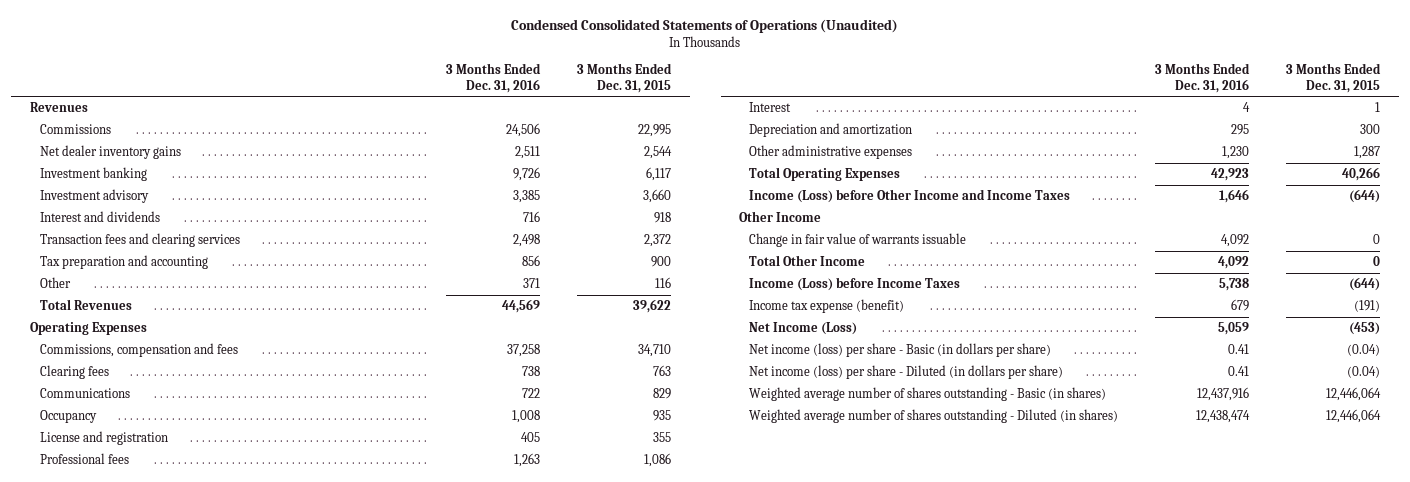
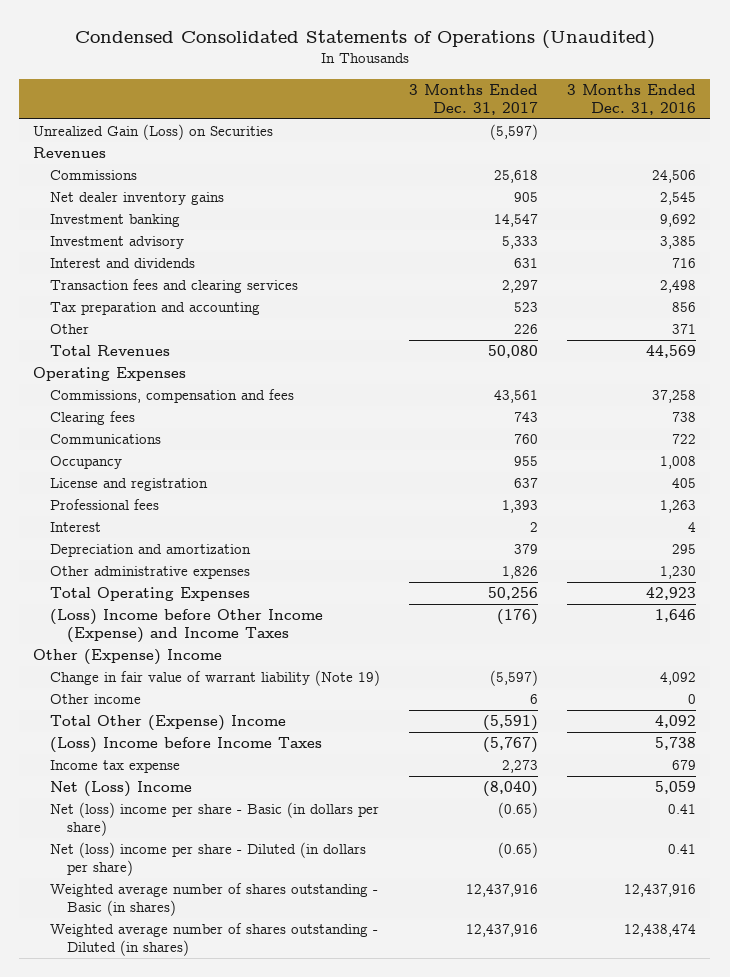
- | 3 Months Ended Dec. 31, 2016 | 3 Months Ended Dec. 31, 2015
+ | 3 Months Ended Dec. 31, 2017 | 3 Months Ended Dec. 31, 2016
+ Unrealized Gain (Loss) on Securities | (5,597) |
- Net dealer inventory gains | 2,511 | 2,544
- Investment banking | 9,726 | 6,117
+ Net dealer inventory gains | 905 | 2,545
+ Investment banking | 14,547 | 9,692
- Income (Loss) before Other Income and Income Taxes | 1,646 | (644)
- Other Income
- Change in fair value of warrants issuable | 4,092 | 0
- Total Other Income | 4,092 | 0
- Income (Loss) before Income Taxes | 5,738 | (644)
- Income tax expense (benefit) | 679 | (191)
- Net Income (Loss) | 5,059 | (453)
- Net income (loss) per share - Basic (in dollars per share) | 0.41 | (0.04)
- Net income (loss) per share - Diluted (in dollars per share) | 0.41 | (0.04)
+ (Loss) Income before Other Income (Expense) and Income Taxes | (176) | 1,646
+ Other (Expense) Income
+ Change in fair value of warrant liability (Note 19) | (5,597) | 4,092
+ Other income | 6 | 0
+ Total Other (Expense) Income | (5,591) | 4,092
+ (Loss) Income before Income Taxes | (5,767) | 5,738
+ Income tax expense | 2,273 | 679
+ Net (Loss) Income | (8,040) | 5,059
+ Net (loss) income per share - Basic (in dollars per share) | (0.65) | 0.41
+ Net (loss) income per share - Diluted (in dollars per share) | (0.65) | 0.41

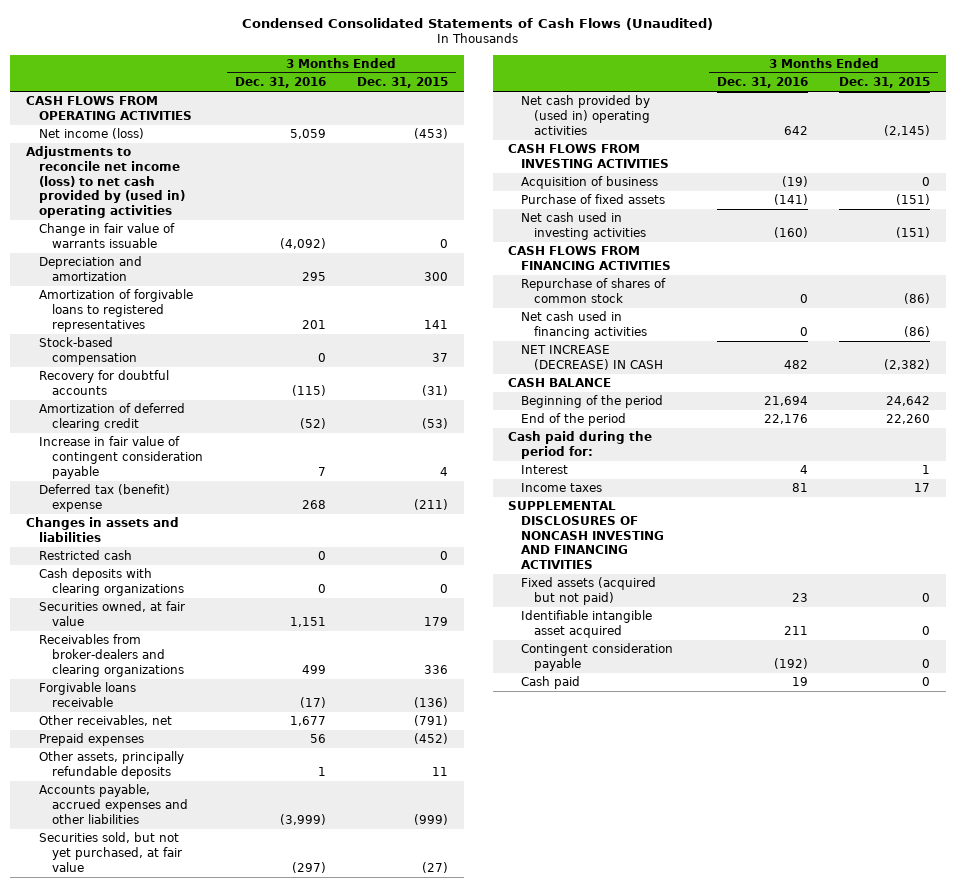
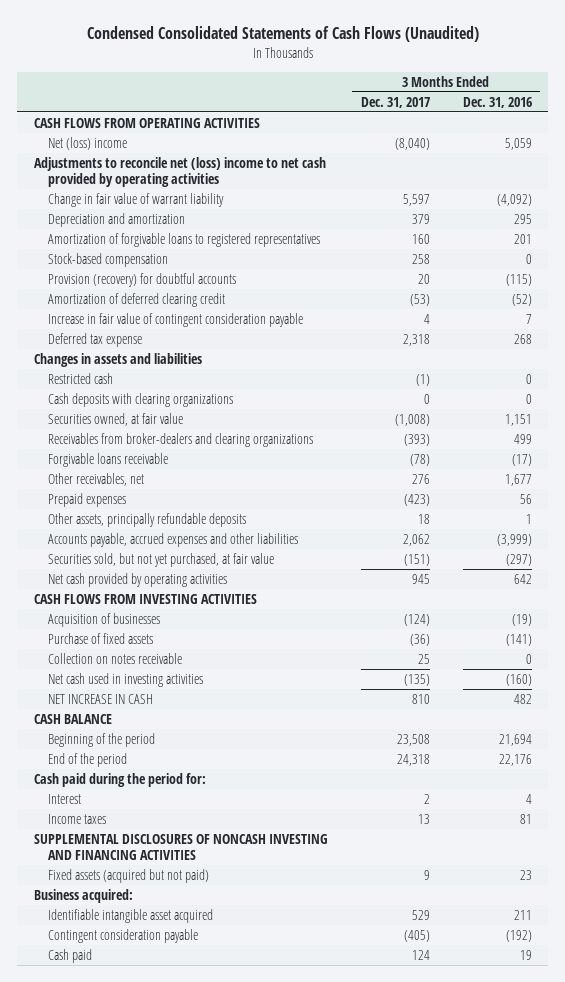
- | 3 Months Ended Dec. 31, 2016 | 3 Months Ended Dec. 31, 2015
+ | 3 Months Ended Dec. 31, 2017 | 3 Months Ended Dec. 31, 2016
- Net income (loss) | 5,059 | (453)
- Adjustments to reconcile net income (loss) to net cash provided by (used in) operating activities
- Change in fair value of warrants issuable | (4,092) | 0
+ Net (loss) income | (8,040) | 5,059
+ Adjustments to reconcile net (loss) income to net cash provided by operating activities
+ Change in fair value of warrant liability | 5,597 | (4,092)
- Recovery for doubtful accounts | (115) | (31)
+ Provision (recovery) for doubtful accounts | 20 | (115)
- Deferred tax (benefit) expense | 268 | (211)
+ Deferred tax expense | 2,318 | 268
- Net cash provided by (used in) operating activities | 642 | (2,145)
+ Net cash provided by operating activities | 945 | 642
- Acquisition of business | (19) | 0
+ Acquisition of businesses | (124) | (19)
+ Collection on notes receivable | 25 | 0
- CASH FLOWS FROM FINANCING ACTIVITIES
- Repurchase of shares of common stock | 0 | (86)
- Net cash used in financing activities | 0 | (86)
- NET INCREASE (DECREASE) IN CASH | 482 | (2,382)
+ NET INCREASE IN CASH | 810 | 482
+ Business acquired:

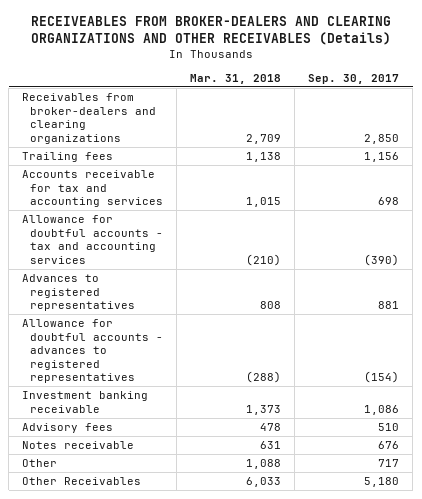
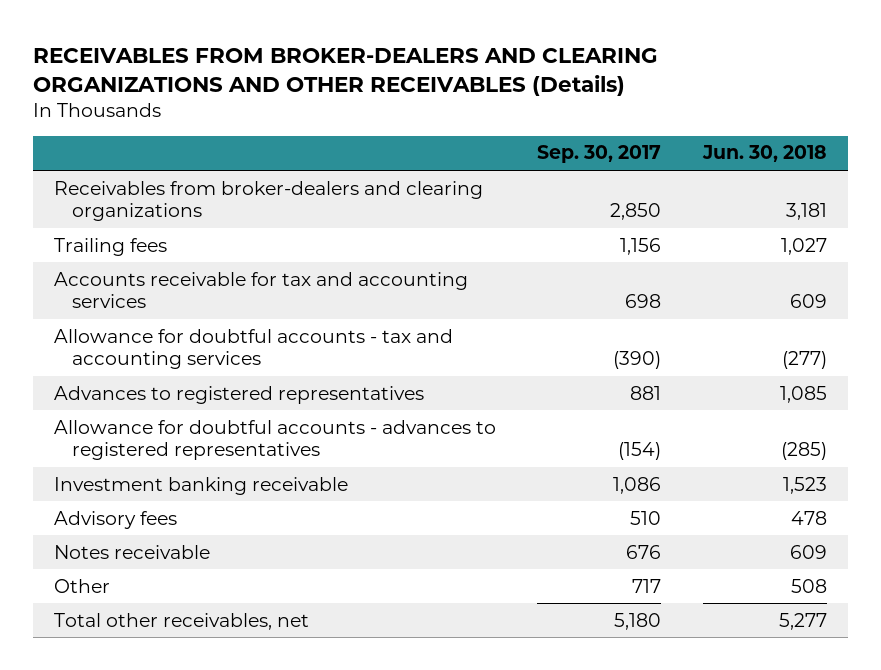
- RECEIVEABLES FROM BROKER-DEALERS AND CLEARING ORGANIZATIONS AND OTHER RECEIVABLES (Details)
+ RECEIVABLES FROM BROKER-DEALERS AND CLEARING ORGANIZATIONS AND OTHER RECEIVABLES (Details)
- | Mar. 31, 2018 | Sep. 30, 2017
+ | Sep. 30, 2017 | Jun. 30, 2018
- Other Receivables | 6,033 | 5,180
+ Total other receivables, net | 5,180 | 5,277

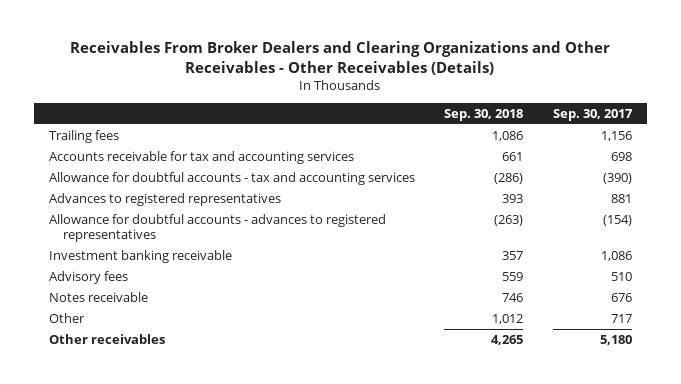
- RECEIVABLES FROM BROKER-DEALERS AND CLEARING ORGANIZATIONS AND OTHER RECEIVABLES (Details)
+ Receivables From Broker Dealers and Clearing Organizations and Other Receivables - Other Receivables (Details)
- | Sep. 30, 2017 | Jun. 30, 2018
+ | Sep. 30, 2018 | Sep. 30, 2017
- Receivables from broker-dealers and clearing organizations | 2,850 | 3,181
- Total other receivables, net | 5,180 | 5,277
+ Other receivables | 4,265 | 5,180

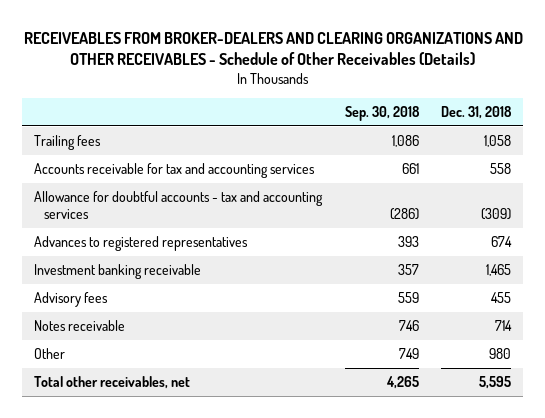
- Receivables From Broker Dealers and Clearing Organizations and Other Receivables - Other Receivables (Details)
+ RECEIVEABLES FROM BROKER-DEALERS AND CLEARING ORGANIZATIONS AND OTHER RECEIVABLES - Schedule of Other Receivables (Details)
- | Sep. 30, 2018 | Sep. 30, 2017
+ | Sep. 30, 2018 | Dec. 31, 2018
- Allowance for doubtful accounts - advances to registered representatives | (263) | (154)
- Other | 1,012 | 717
- Other receivables | 4,265 | 5,180
+ Other | 749 | 980
+ Total other receivables, net | 4,265 | 5,595

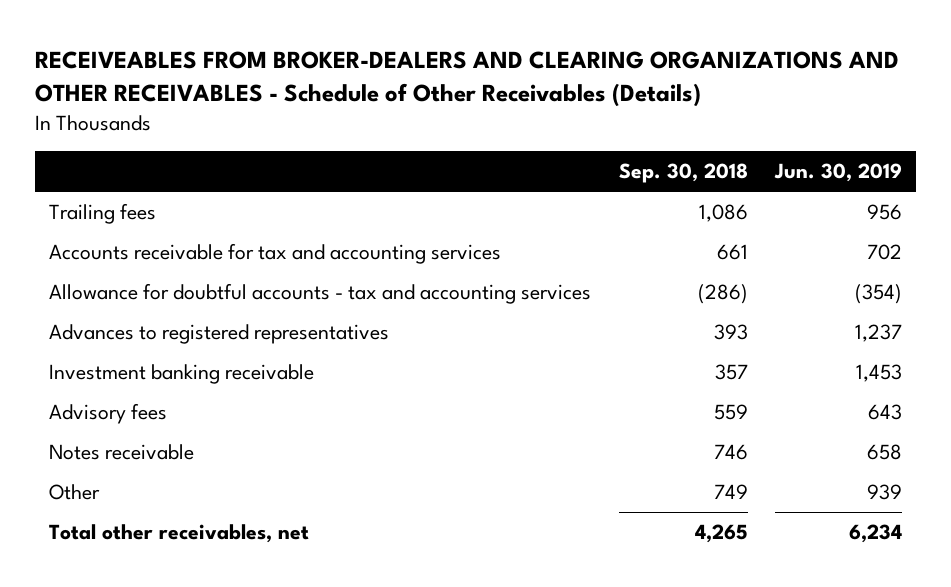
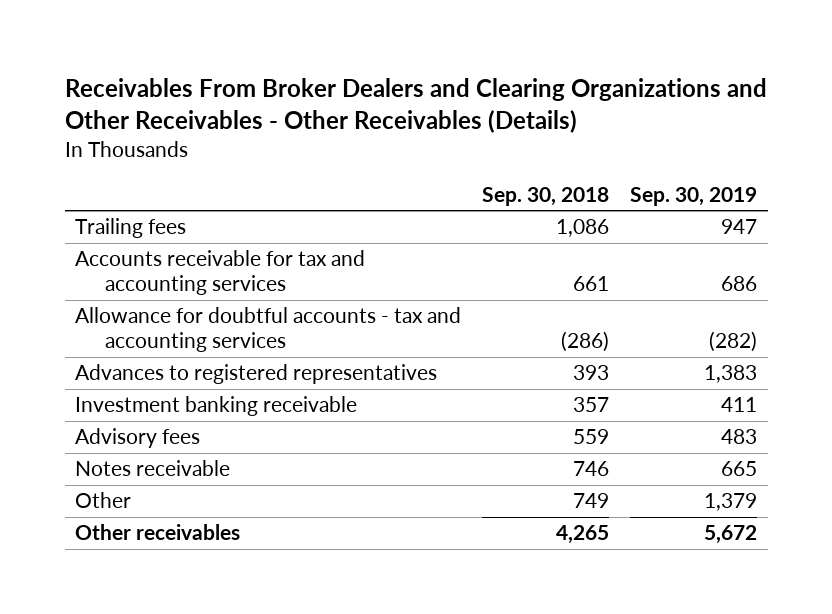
- RECEIVEABLES FROM BROKER-DEALERS AND CLEARING ORGANIZATIONS AND OTHER RECEIVABLES - Schedule of Other Receivables (Details)
+ Receivables From Broker Dealers and Clearing Organizations and Other Receivables - Other Receivables (Details)
- | Sep. 30, 2018 | Jun. 30, 2019
+ | Sep. 30, 2018 | Sep. 30, 2019
- Total other receivables, net | 4,265 | 6,234
+ Other receivables | 4,265 | 5,672

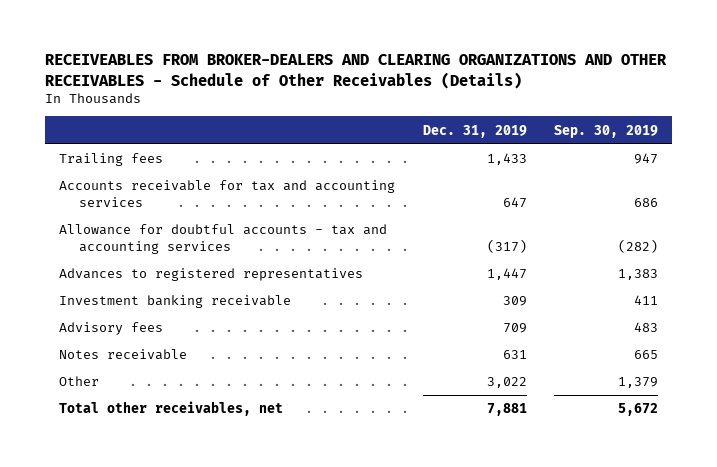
- Receivables From Broker Dealers and Clearing Organizations and Other Receivables - Other Receivables (Details)
+ RECEIVEABLES FROM BROKER-DEALERS AND CLEARING ORGANIZATIONS AND OTHER RECEIVABLES - Schedule of Other Receivables (Details)
- | Sep. 30, 2018 | Sep. 30, 2019
+ | Dec. 31, 2019 | Sep. 30, 2019
- Other receivables | 4,265 | 5,672
+ Total other receivables, net | 7,881 | 5,672

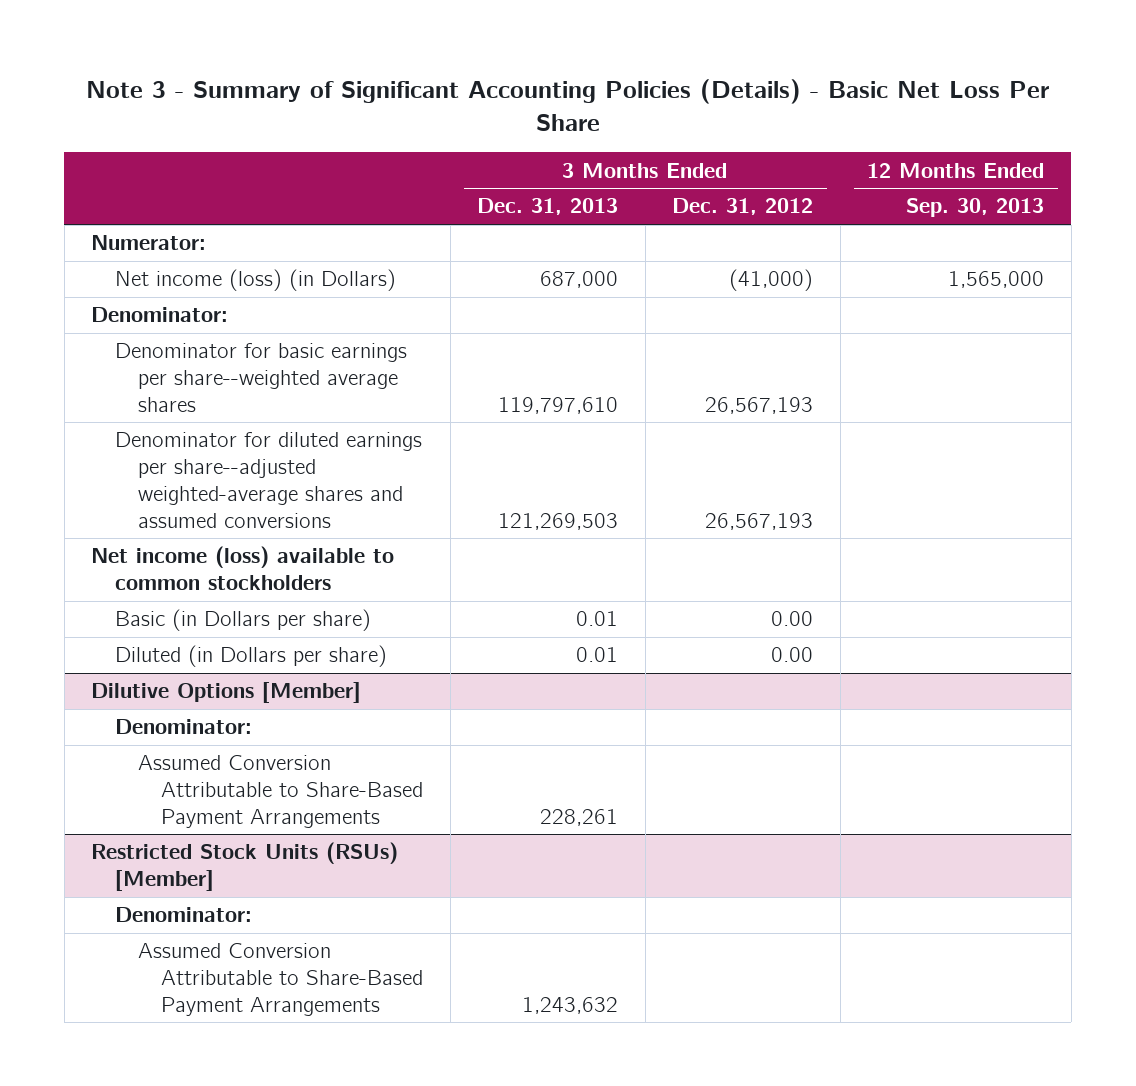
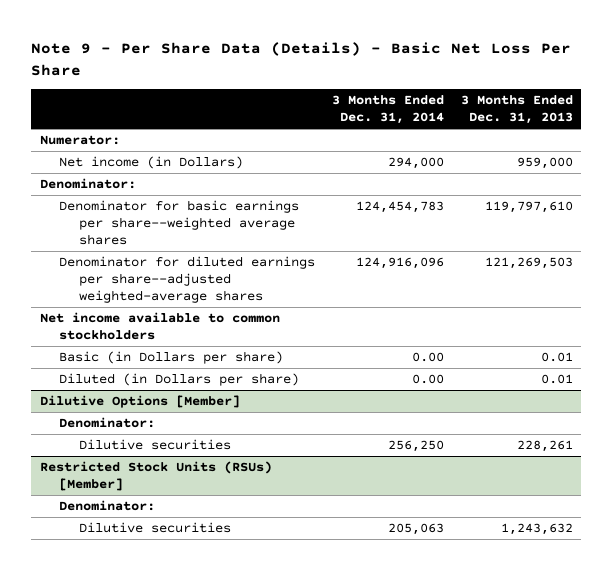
- Note 3 - Summary of Significant Accounting Policies (Details) - Basic Net Loss Per Share
+ Note 9 - Per Share Data (Details) - Basic Net Loss Per Share
- | 3 Months Ended Dec. 31, 2013 | 3 Months Ended Dec. 31, 2012 | 12 Months Ended Sep. 30, 2013
+ | 3 Months Ended Dec. 31, 2014 | 3 Months Ended Dec. 31, 2013
- Net income (loss) (in Dollars) | 687,000 | (41,000) | 1,565,000
+ Net income (in Dollars) | 294,000 | 959,000
- Denominator for diluted earnings per share--adjusted weighted-average shares and assumed conversions | 121,269,503 | 26,567,193 |
- Net income (loss) available to common stockholders
+ Denominator for diluted earnings per share--adjusted weighted-average shares | 124,916,096 | 121,269,503
+ Net income available to common stockholders
@ Dilutive Options [Member]
- Assumed Conversion Attributable to Share-Based Payment Arrangements | 228,261 | |
+ Dilutive securities | 256,250 | 228,261
@ Restricted Stock Units (RSUs) [Member]
- Assumed Conversion Attributable to Share-Based Payment Arrangements | 1,243,632 | |
+ Dilutive securities | 205,063 | 1,243,632

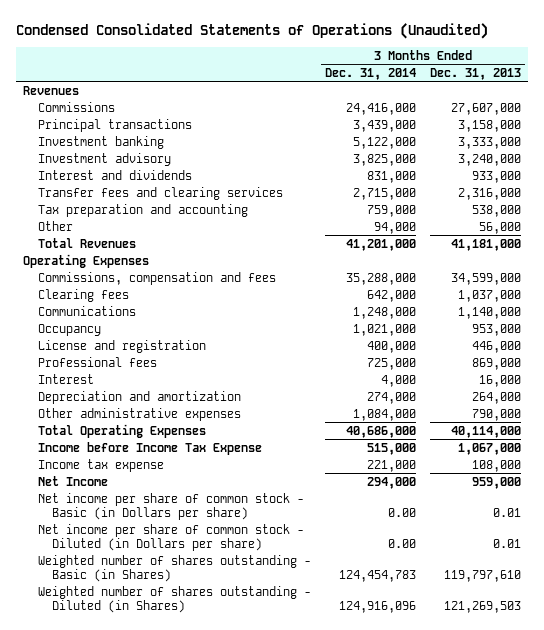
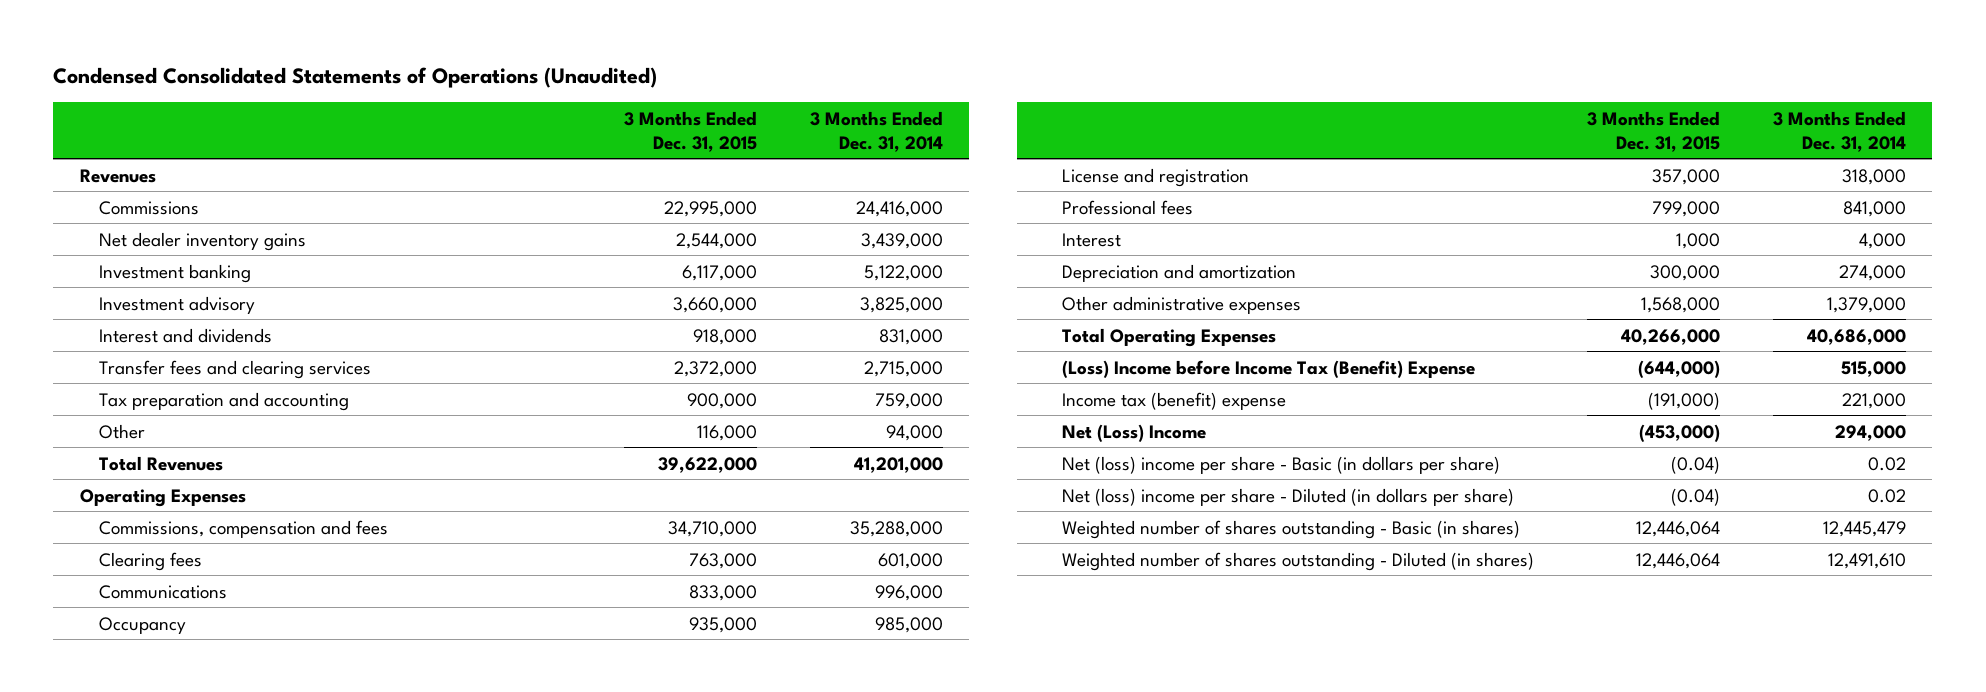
- | 3 Months Ended Dec. 31, 2014 | 3 Months Ended Dec. 31, 2013
+ | 3 Months Ended Dec. 31, 2015 | 3 Months Ended Dec. 31, 2014
- Principal transactions | 3,439,000 | 3,158,000
+ Net dealer inventory gains | 2,544,000 | 3,439,000
- Clearing fees | 642,000 | 1,037,000
- Communications | 1,248,000 | 1,140,000
- Occupancy | 1,021,000 | 953,000
- License and registration | 400,000 | 446,000
- Professional fees | 725,000 | 869,000
+ Clearing fees | 763,000 | 601,000
+ Communications | 833,000 | 996,000
+ Occupancy | 935,000 | 985,000
+ License and registration | 357,000 | 318,000
+ Professional fees | 799,000 | 841,000
- Other administrative expenses | 1,084,000 | 790,000
+ Other administrative expenses | 1,568,000 | 1,379,000
- Income before Income Tax Expense | 515,000 | 1,067,000
- Income tax expense | 221,000 | 108,000
- Net Income | 294,000 | 959,000
- Net income per share of common stock - Basic (in Dollars per share) | 0.00 | 0.01
- Net income per share of common stock - Diluted (in Dollars per share) | 0.00 | 0.01
- Weighted number of shares outstanding - Basic (in Shares) | 124,454,783 | 119,797,610
- Weighted number of shares outstanding - Diluted (in Shares) | 124,916,096 | 121,269,503
+ (Loss) Income before Income Tax (Benefit) Expense | (644,000) | 515,000
+ Income tax (benefit) expense | (191,000) | 221,000
+ Net (Loss) Income | (453,000) | 294,000
+ Net (loss) income per share - Basic (in dollars per share) | (0.04) | 0.02
+ Net (loss) income per share - Diluted (in dollars per share) | (0.04) | 0.02
+ Weighted number of shares outstanding - Basic (in shares) | 12,446,064 | 12,445,479
+ Weighted number of shares outstanding - Diluted (in shares) | 12,446,064 | 12,491,610

